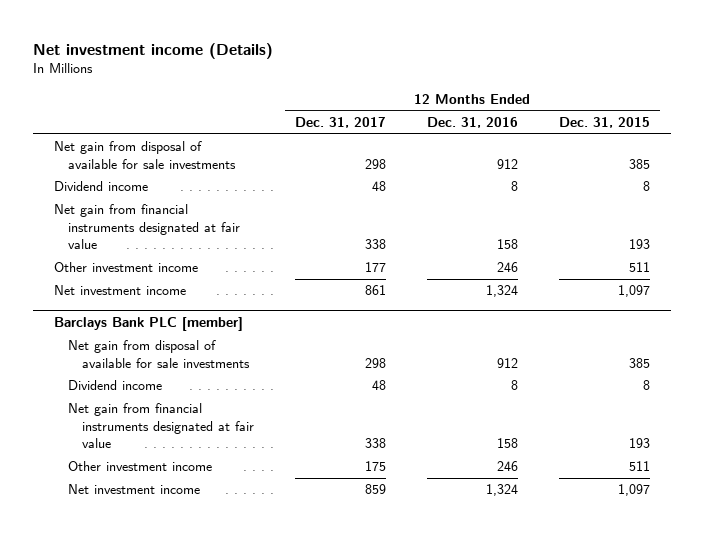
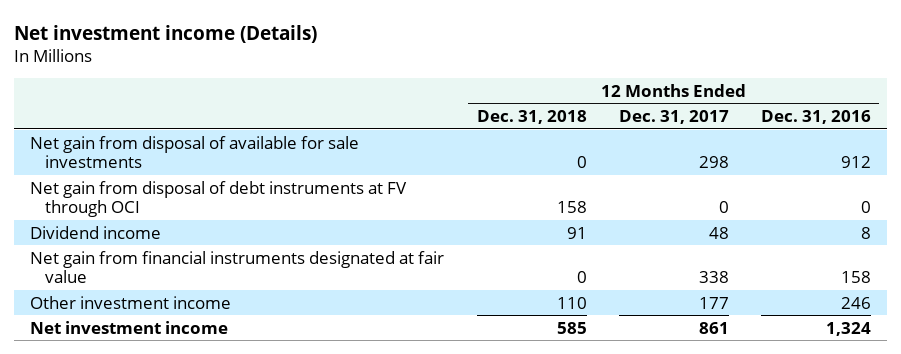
- | 12 Months Ended Dec. 31, 2017 | 12 Months Ended Dec. 31, 2016 | 12 Months Ended Dec. 31, 2015
+ | 12 Months Ended Dec. 31, 2018 | 12 Months Ended Dec. 31, 2017 | 12 Months Ended Dec. 31, 2016
+ Net gain from disposal of debt instruments at FV through OCI | 158 | 0 | 0
- Barclays Bank PLC [member]
- Net gain from disposal of available for sale investments | 298 | 912 | 385
- Dividend income | 48 | 8 | 8
- Net gain from financial instruments designated at fair value | 338 | 158 | 193
- Other investment income | 175 | 246 | 511
- Net investment income | 859 | 1,324 | 1,097

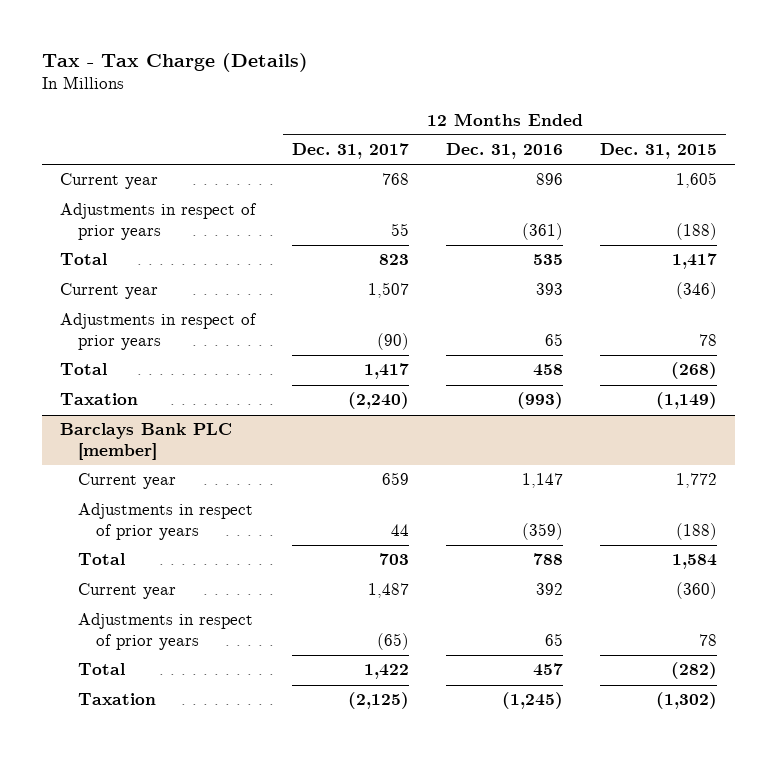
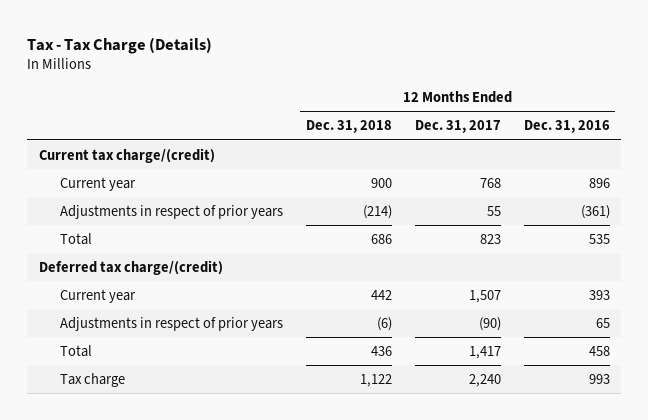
- | 12 Months Ended Dec. 31, 2017 | 12 Months Ended Dec. 31, 2016 | 12 Months Ended Dec. 31, 2015
+ | 12 Months Ended Dec. 31, 2018 | 12 Months Ended Dec. 31, 2017 | 12 Months Ended Dec. 31, 2016
+ Current tax charge/(credit)
+ Deferred tax charge/(credit)
- Taxation | (2,240) | (993) | (1,149)
- Barclays Bank PLC [member]
- Current year | 659 | 1,147 | 1,772
- Adjustments in respect of prior years | 44 | (359) | (188)
- Total | 703 | 788 | 1,584
- Current year | 1,487 | 392 | (360)
- Adjustments in respect of prior years | (65) | 65 | 78
- Total | 1,422 | 457 | (282)
- Taxation | (2,125) | (1,245) | (1,302)
+ Tax charge | 1,122 | 2,240 | 993

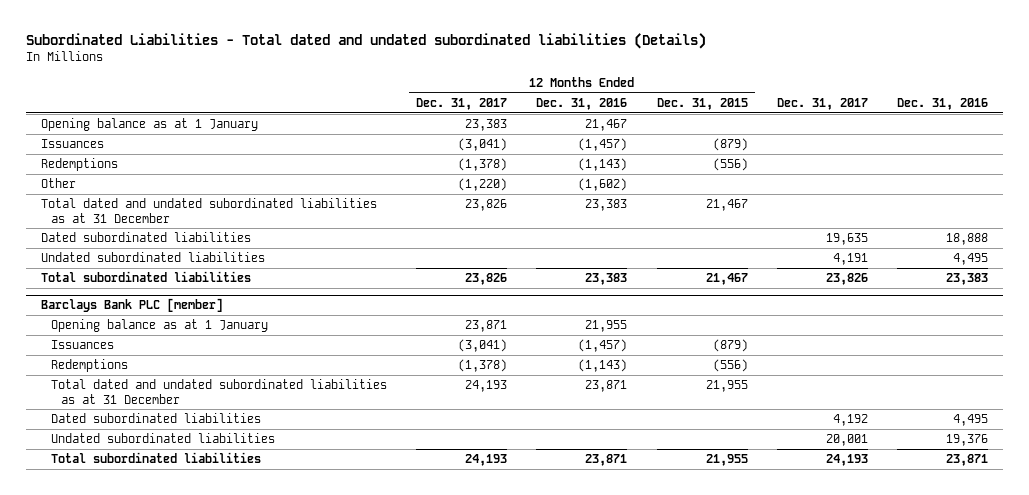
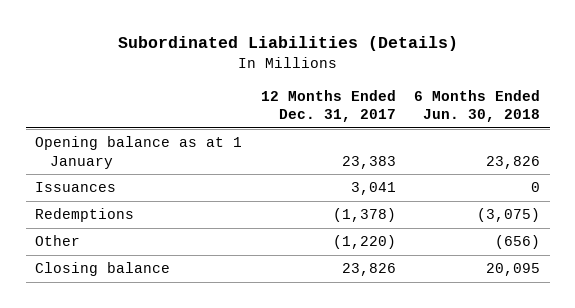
- Subordinated Liabilities - Total dated and undated subordinated liabilities (Details)
+ Subordinated Liabilities (Details)
- | 12 Months Ended Dec. 31, 2017 | 12 Months Ended Dec. 31, 2016 | 12 Months Ended Dec. 31, 2015 | Dec. 31, 2017 | Dec. 31, 2016
+ | 12 Months Ended Dec. 31, 2017 | 6 Months Ended Jun. 30, 2018
- Issuances | (3,041) | (1,457) | (879) | |
+ Issuances | 3,041 | 0
- Total dated and undated subordinated liabilities as at 31 December | 23,826 | 23,383 | 21,467 | |
- Dated subordinated liabilities | | | | 19,635 | 18,888
- Undated subordinated liabilities | | | | 4,191 | 4,495
- Total subordinated liabilities | 23,826 | 23,383 | 21,467 | 23,826 | 23,383
- Barclays Bank PLC [member]
- Opening balance as at 1 January | 23,871 | 21,955 | | |
- Issuances | (3,041) | (1,457) | (879) | |
- Redemptions | (1,378) | (1,143) | (556) | |
- Total dated and undated subordinated liabilities as at 31 December | 24,193 | 23,871 | 21,955 | |
- Dated subordinated liabilities | | | | 4,192 | 4,495
- Undated subordinated liabilities | | | | 20,001 | 19,376
- Total subordinated liabilities | 24,193 | 23,871 | 21,955 | 24,193 | 23,871
+ Closing balance | 23,826 | 20,095

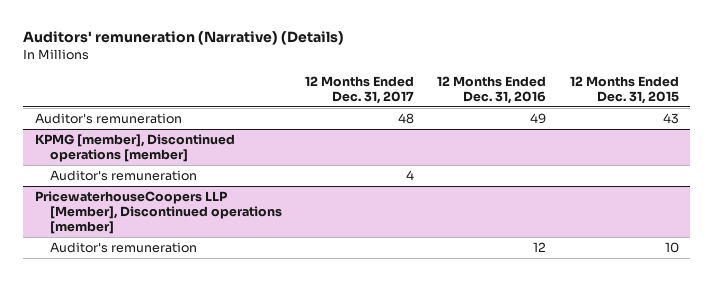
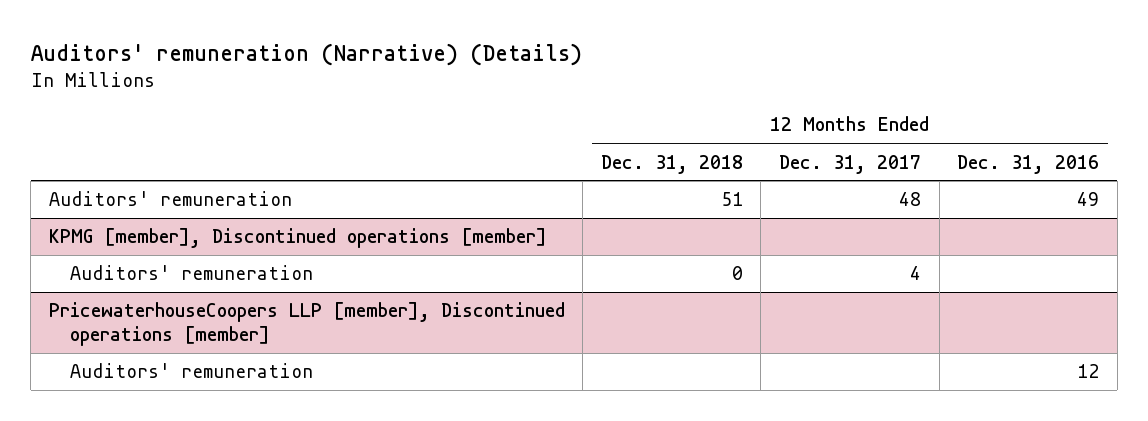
- | 12 Months Ended Dec. 31, 2017 | 12 Months Ended Dec. 31, 2016 | 12 Months Ended Dec. 31, 2015
+ | 12 Months Ended Dec. 31, 2018 | 12 Months Ended Dec. 31, 2017 | 12 Months Ended Dec. 31, 2016
- Auditor's remuneration | 48 | 49 | 43
+ Auditors' remuneration | 51 | 48 | 49
@ KPMG [member], Discontinued operations [member]
- Auditor's remuneration | 4 | |
- PricewaterhouseCoopers LLP [Member], Discontinued operations [member]
- Auditor's remuneration | | 12 | 10
@ KPMG [member], Discontinued operations [member]
+ Auditors' remuneration | 0 | 4 |
+ PricewaterhouseCoopers LLP [member], Discontinued operations [member]
+ Auditors' remuneration | | | 12

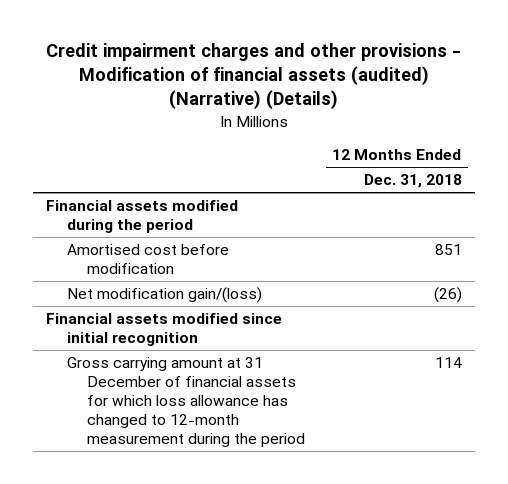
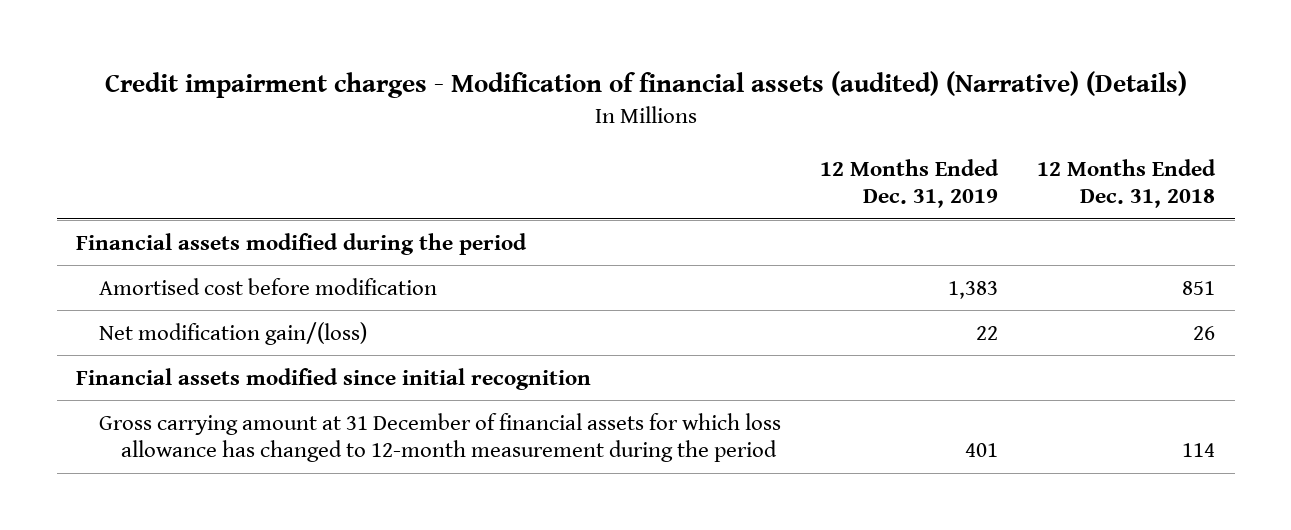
- Credit impairment charges and other provisions - Modification of financial assets (audited) (Narrative) (Details)
+ Credit impairment charges - Modification of financial assets (audited) (Narrative) (Details)
- | 12 Months Ended Dec. 31, 2018
+ | 12 Months Ended Dec. 31, 2019 | 12 Months Ended Dec. 31, 2018
- Net modification gain/(loss) | (26)
+ Net modification gain/(loss) | 22 | 26

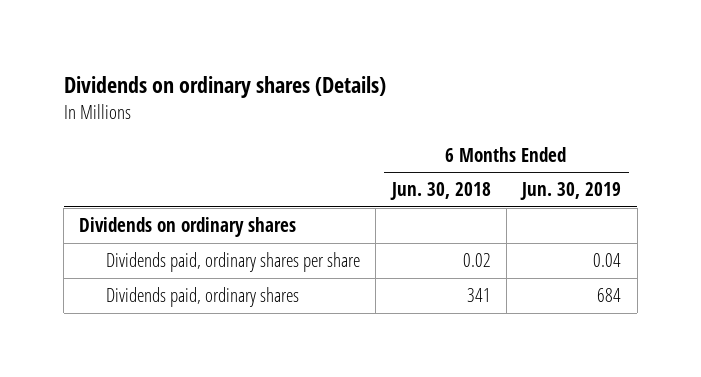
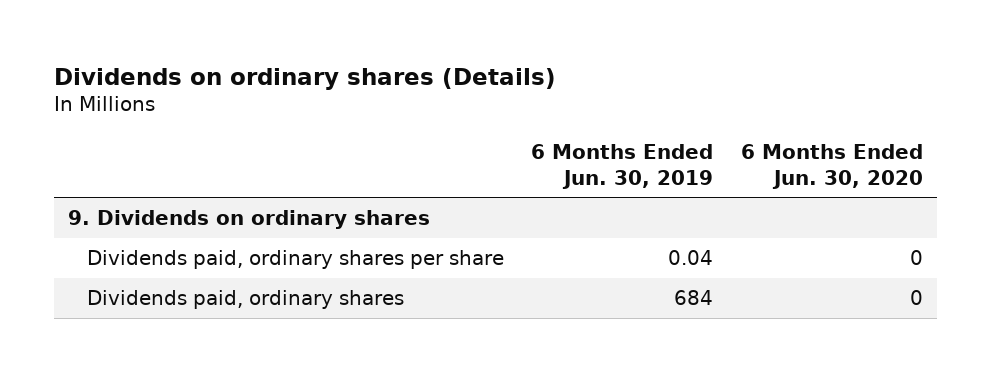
- | 6 Months Ended Jun. 30, 2018 | 6 Months Ended Jun. 30, 2019
+ | 6 Months Ended Jun. 30, 2019 | 6 Months Ended Jun. 30, 2020
- Dividends on ordinary shares
+ 9. Dividends on ordinary shares

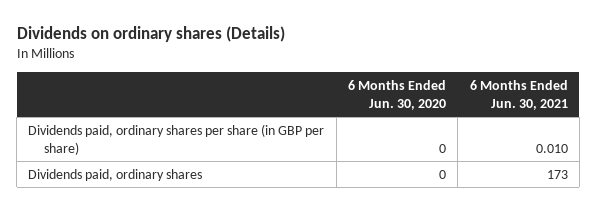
- | 6 Months Ended Jun. 30, 2019 | 6 Months Ended Jun. 30, 2020
+ | 6 Months Ended Jun. 30, 2020 | 6 Months Ended Jun. 30, 2021
- 9. Dividends on ordinary shares
- Dividends paid, ordinary shares per share | 0.04 | 0
+ Dividends paid, ordinary shares per share (in GBP per share) | 0 | 0.010

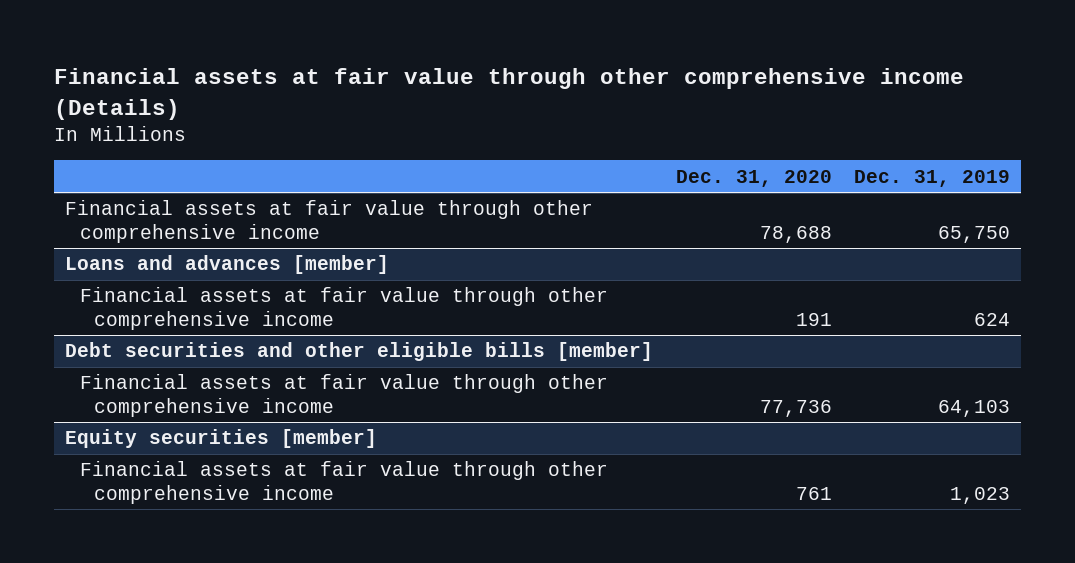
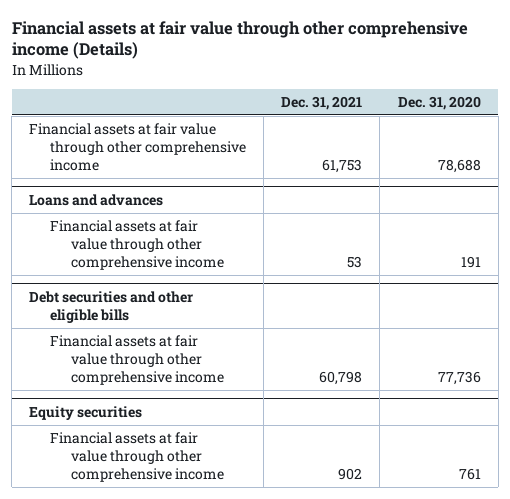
- | Dec. 31, 2020 | Dec. 31, 2019
+ | Dec. 31, 2021 | Dec. 31, 2020
- Loans and advances [member]
+ Loans and advances
- Debt securities and other eligible bills [member]
+ Debt securities and other eligible bills
- Equity securities [member]
+ Equity securities

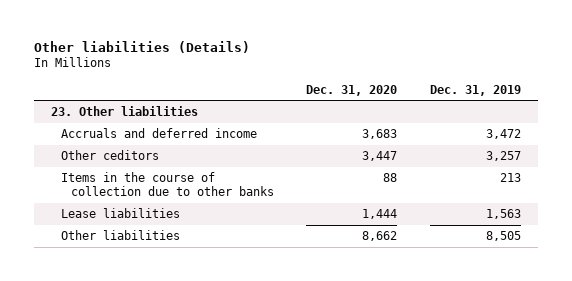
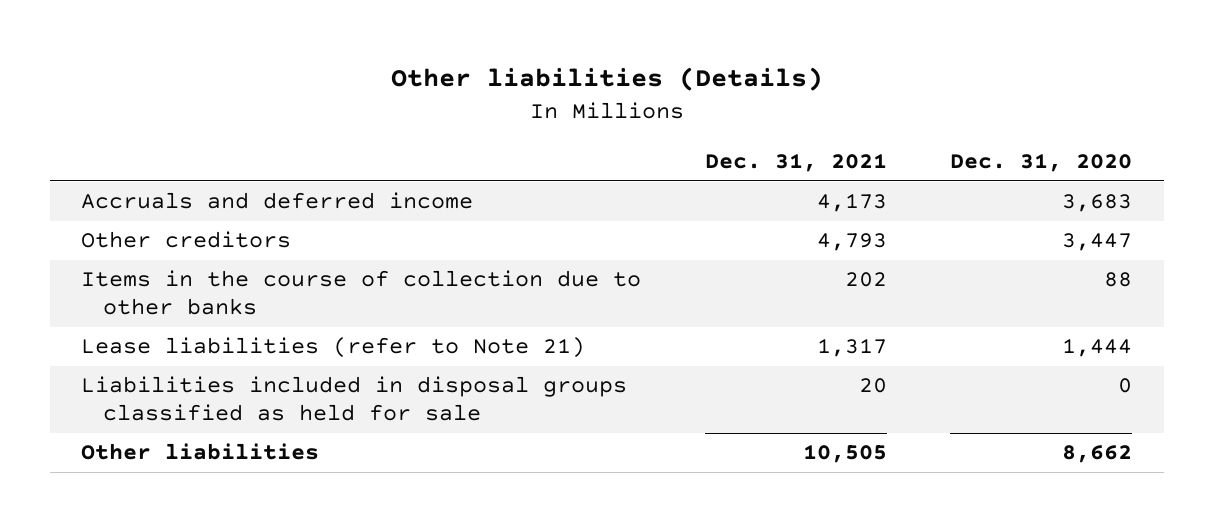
- | Dec. 31, 2020 | Dec. 31, 2019
+ | Dec. 31, 2021 | Dec. 31, 2020
- 23. Other liabilities
- Other ceditors | 3,447 | 3,257
+ Other creditors | 4,793 | 3,447
- Lease liabilities | 1,444 | 1,563
+ Lease liabilities (refer to Note 21) | 1,317 | 1,444
+ Liabilities included in disposal groups classified as held for sale | 20 | 0

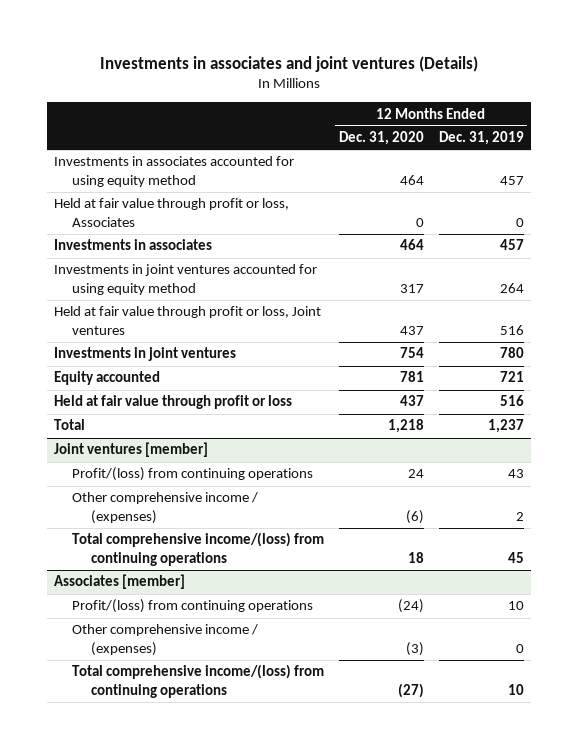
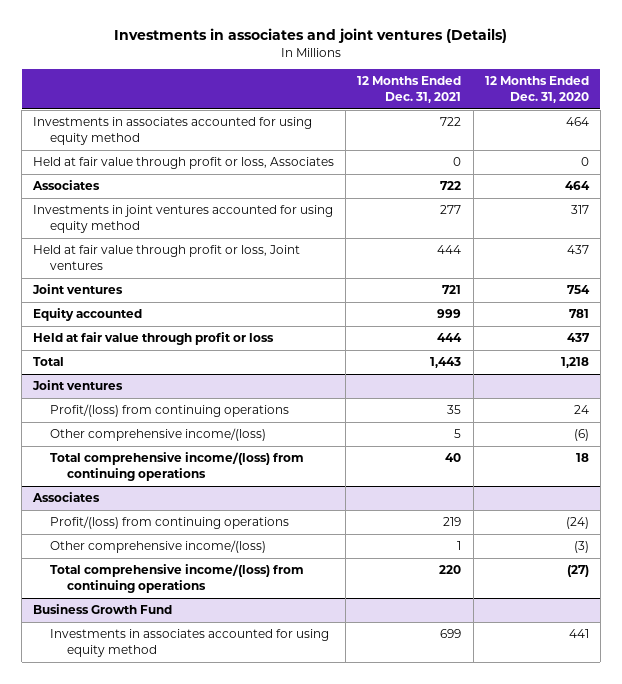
- | 12 Months Ended Dec. 31, 2020 | 12 Months Ended Dec. 31, 2019
+ | 12 Months Ended Dec. 31, 2021 | 12 Months Ended Dec. 31, 2020
- Investments in associates | 464 | 457
+ Associates | 722 | 464
- Investments in joint ventures | 754 | 780
+ Joint ventures | 721 | 754
- Joint ventures [member]
+ Joint ventures
- Other comprehensive income / (expenses) | (6) | 2
+ Other comprehensive income/(loss) | 5 | (6)
- Associates [member]
+ Associates
- Other comprehensive income / (expenses) | (3) | 0
+ Other comprehensive income/(loss) | 1 | (3)
+ Business Growth Fund
+ Investments in associates accounted for using equity method | 699 | 441

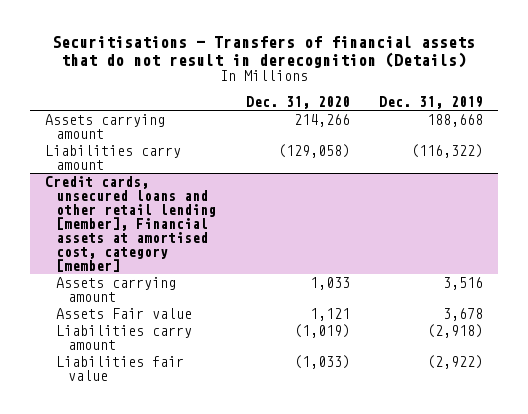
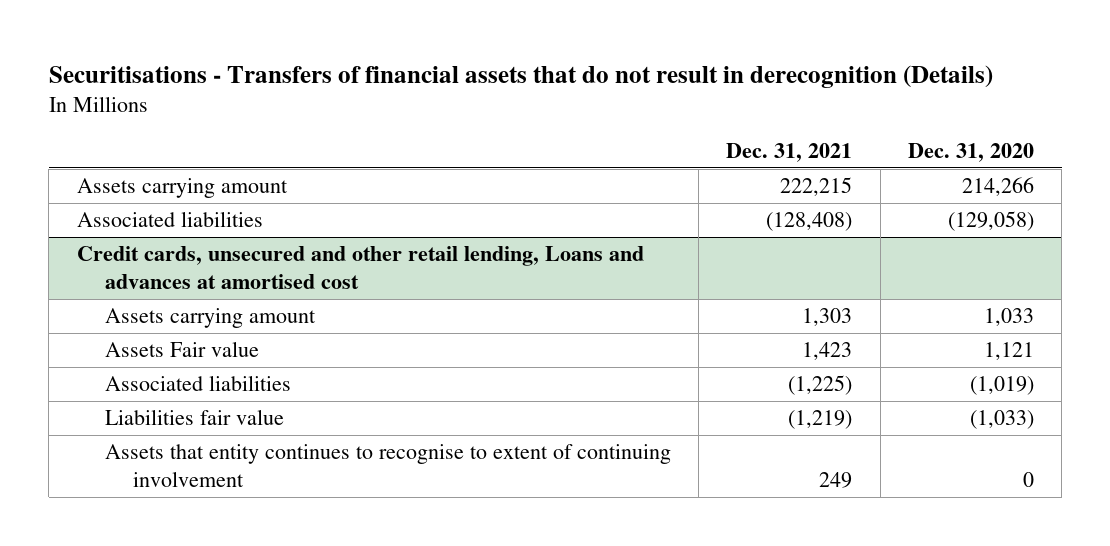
- | Dec. 31, 2020 | Dec. 31, 2019
+ | Dec. 31, 2021 | Dec. 31, 2020
- Liabilities carry amount | (129,058) | (116,322)
- Credit cards, unsecured loans and other retail lending [member], Financial assets at amortised cost, category [member]
+ Associated liabilities | (128,408) | (129,058)
+ Credit cards, unsecured and other retail lending, Loans and advances at amortised cost
- Liabilities carry amount | (1,019) | (2,918)
+ Associated liabilities | (1,225) | (1,019)
+ Assets that entity continues to recognise to extent of continuing involvement | 249 | 0

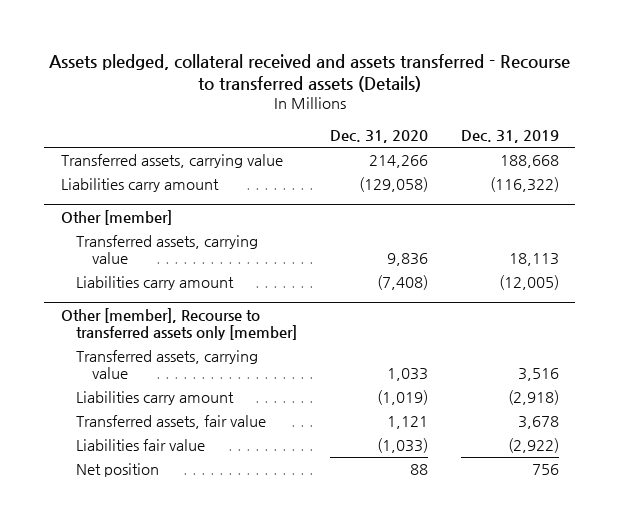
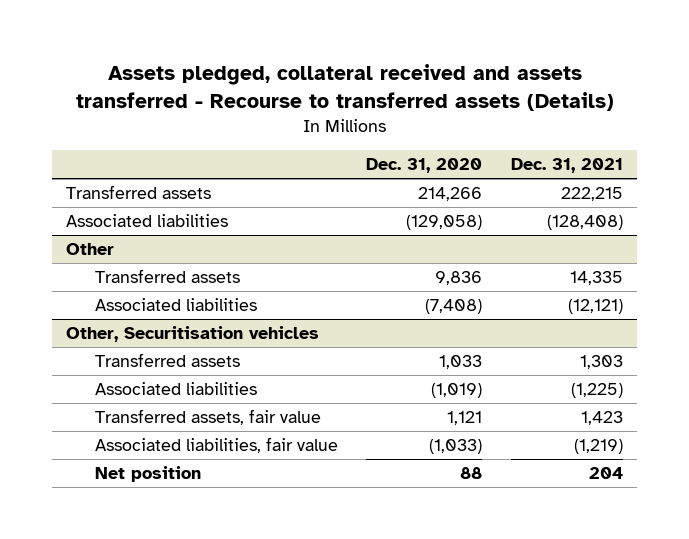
- | Dec. 31, 2020 | Dec. 31, 2019
+ | Dec. 31, 2020 | Dec. 31, 2021
- Transferred assets, carrying value | 214,266 | 188,668
- Liabilities carry amount | (129,058) | (116,322)
- Other [member]
- Transferred assets, carrying value | 9,836 | 18,113
- Liabilities carry amount | (7,408) | (12,005)
- Other [member], Recourse to transferred assets only [member]
- Transferred assets, carrying value | 1,033 | 3,516
- Liabilities carry amount | (1,019) | (2,918)
+ Transferred assets | 214,266 | 222,215
+ Associated liabilities | (129,058) | (128,408)
+ Other
+ Transferred assets | 9,836 | 14,335
+ Associated liabilities | (7,408) | (12,121)
+ Other, Securitisation vehicles
+ Transferred assets | 1,033 | 1,303
+ Associated liabilities | (1,019) | (1,225)
- Liabilities fair value | (1,033) | (2,922)
+ Associated liabilities, fair value | (1,033) | (1,219)

